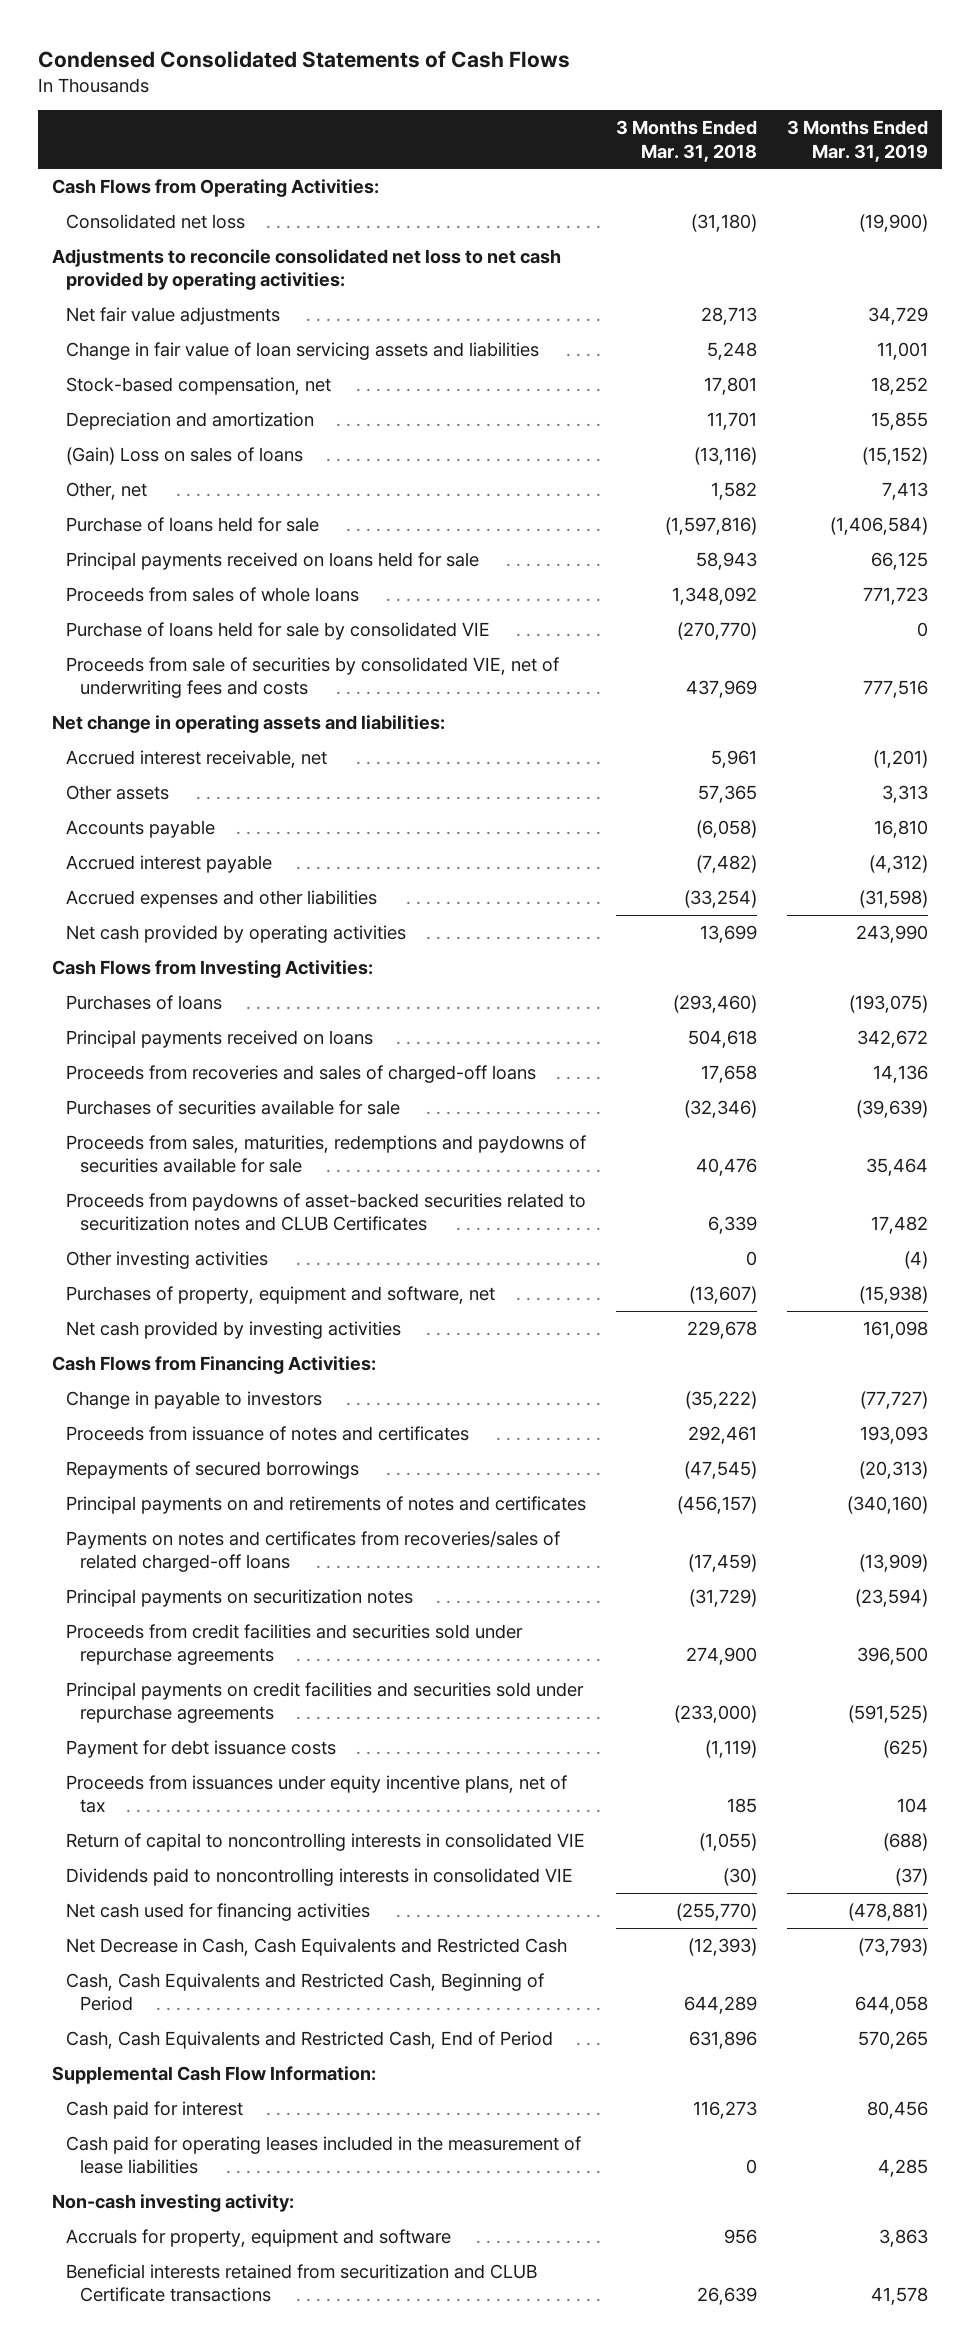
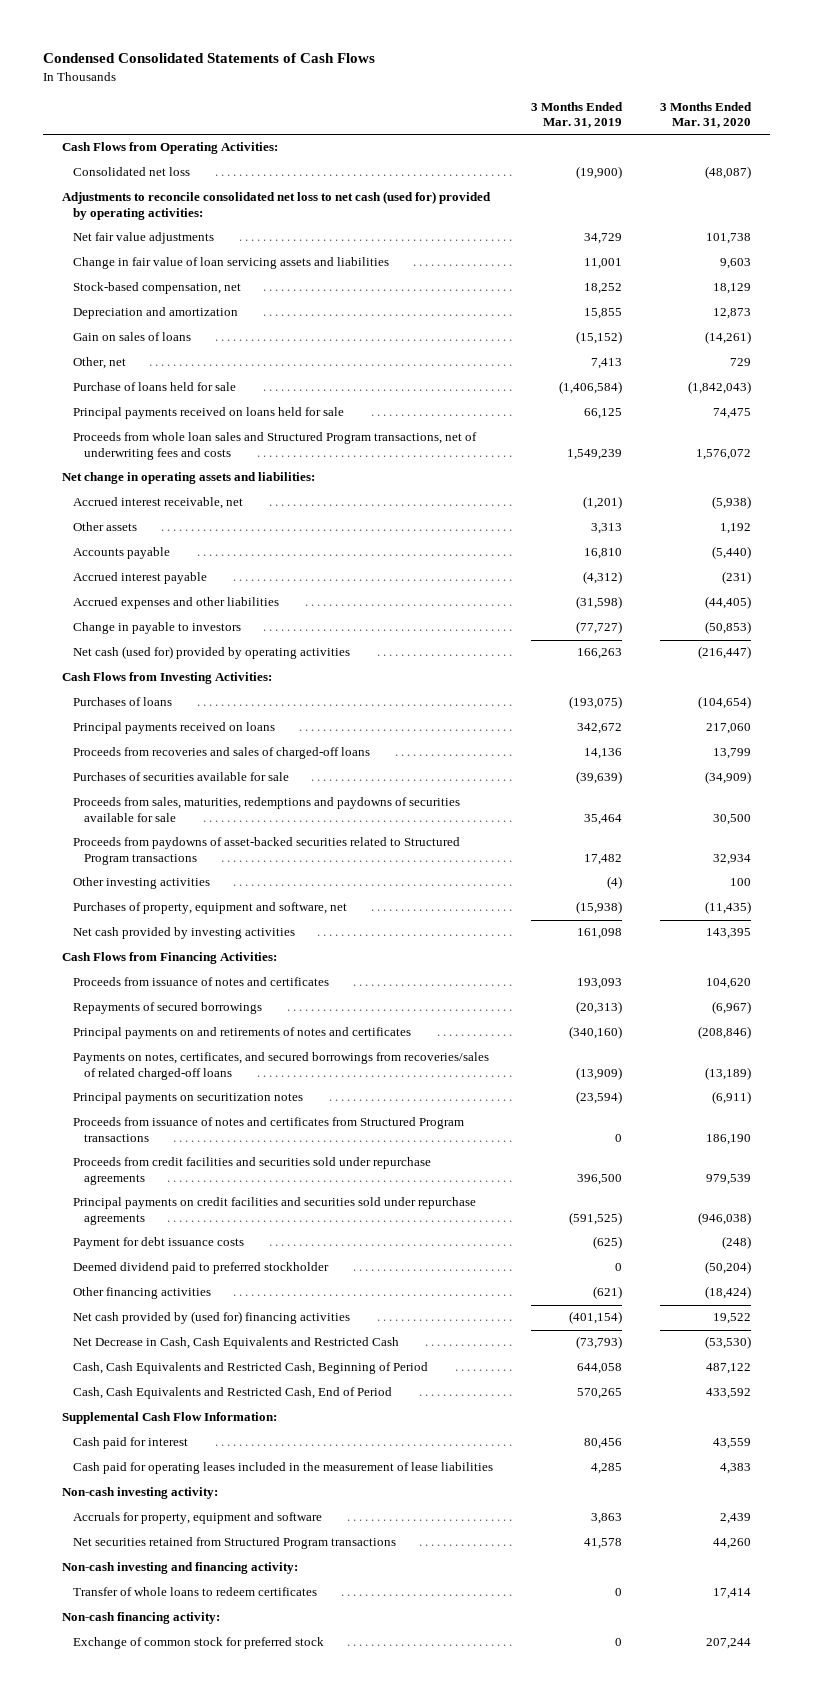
- | 3 Months Ended Mar. 31, 2018 | 3 Months Ended Mar. 31, 2019
+ | 3 Months Ended Mar. 31, 2019 | 3 Months Ended Mar. 31, 2020
- Adjustments to reconcile consolidated net loss to net cash provided by operating activities:
+ Adjustments to reconcile consolidated net loss to net cash (used for) provided by operating activities:
- (Gain) Loss on sales of loans | (13,116) | (15,152)
+ Gain on sales of loans | (15,152) | (14,261)
- Proceeds from sales of whole loans | 1,348,092 | 771,723
- Purchase of loans held for sale by consolidated VIE | (270,770) | 0
- Proceeds from sale of securities by consolidated VIE, net of underwriting fees and costs | 437,969 | 777,516
+ Proceeds from whole loan sales and Structured Program transactions, net of underwriting fees and costs | 1,549,239 | 1,576,072
- Net cash provided by operating activities | 13,699 | 243,990
moved up: Change in payable to investors | (77,727) | (50,853)
+ Net cash (used for) provided by operating activities | 166,263 | (216,447)
- Proceeds from paydowns of asset-backed securities related to securitization notes and CLUB Certificates | 6,339 | 17,482
+ Proceeds from paydowns of asset-backed securities related to Structured Program transactions | 17,482 | 32,934
- Payments on notes and certificates from recoveries/sales of related charged-off loans | (17,459) | (13,909)
+ Payments on notes, certificates, and secured borrowings from recoveries/sales of related charged-off loans | (13,909) | (13,189)
+ Proceeds from issuance of notes and certificates from Structured Program transactions | 0 | 186,190
- Proceeds from issuances under equity incentive plans, net of tax | 185 | 104
- Return of capital to noncontrolling interests in consolidated VIE | (1,055) | (688)
- Dividends paid to noncontrolling interests in consolidated VIE | (30) | (37)
- Net cash used for financing activities | (255,770) | (478,881)
+ Deemed dividend paid to preferred stockholder | 0 | (50,204)
+ Other financing activities | (621) | (18,424)
+ Net cash provided by (used for) financing activities | (401,154) | 19,522
- Beneficial interests retained from securitization and CLUB Certificate transactions | 26,639 | 41,578
+ Net securities retained from Structured Program transactions | 41,578 | 44,260
+ Non-cash investing and financing activity:
+ Transfer of whole loans to redeem certificates | 0 | 17,414
+ Non-cash financing activity:
+ Exchange of common stock for preferred stock | 0 | 207,244

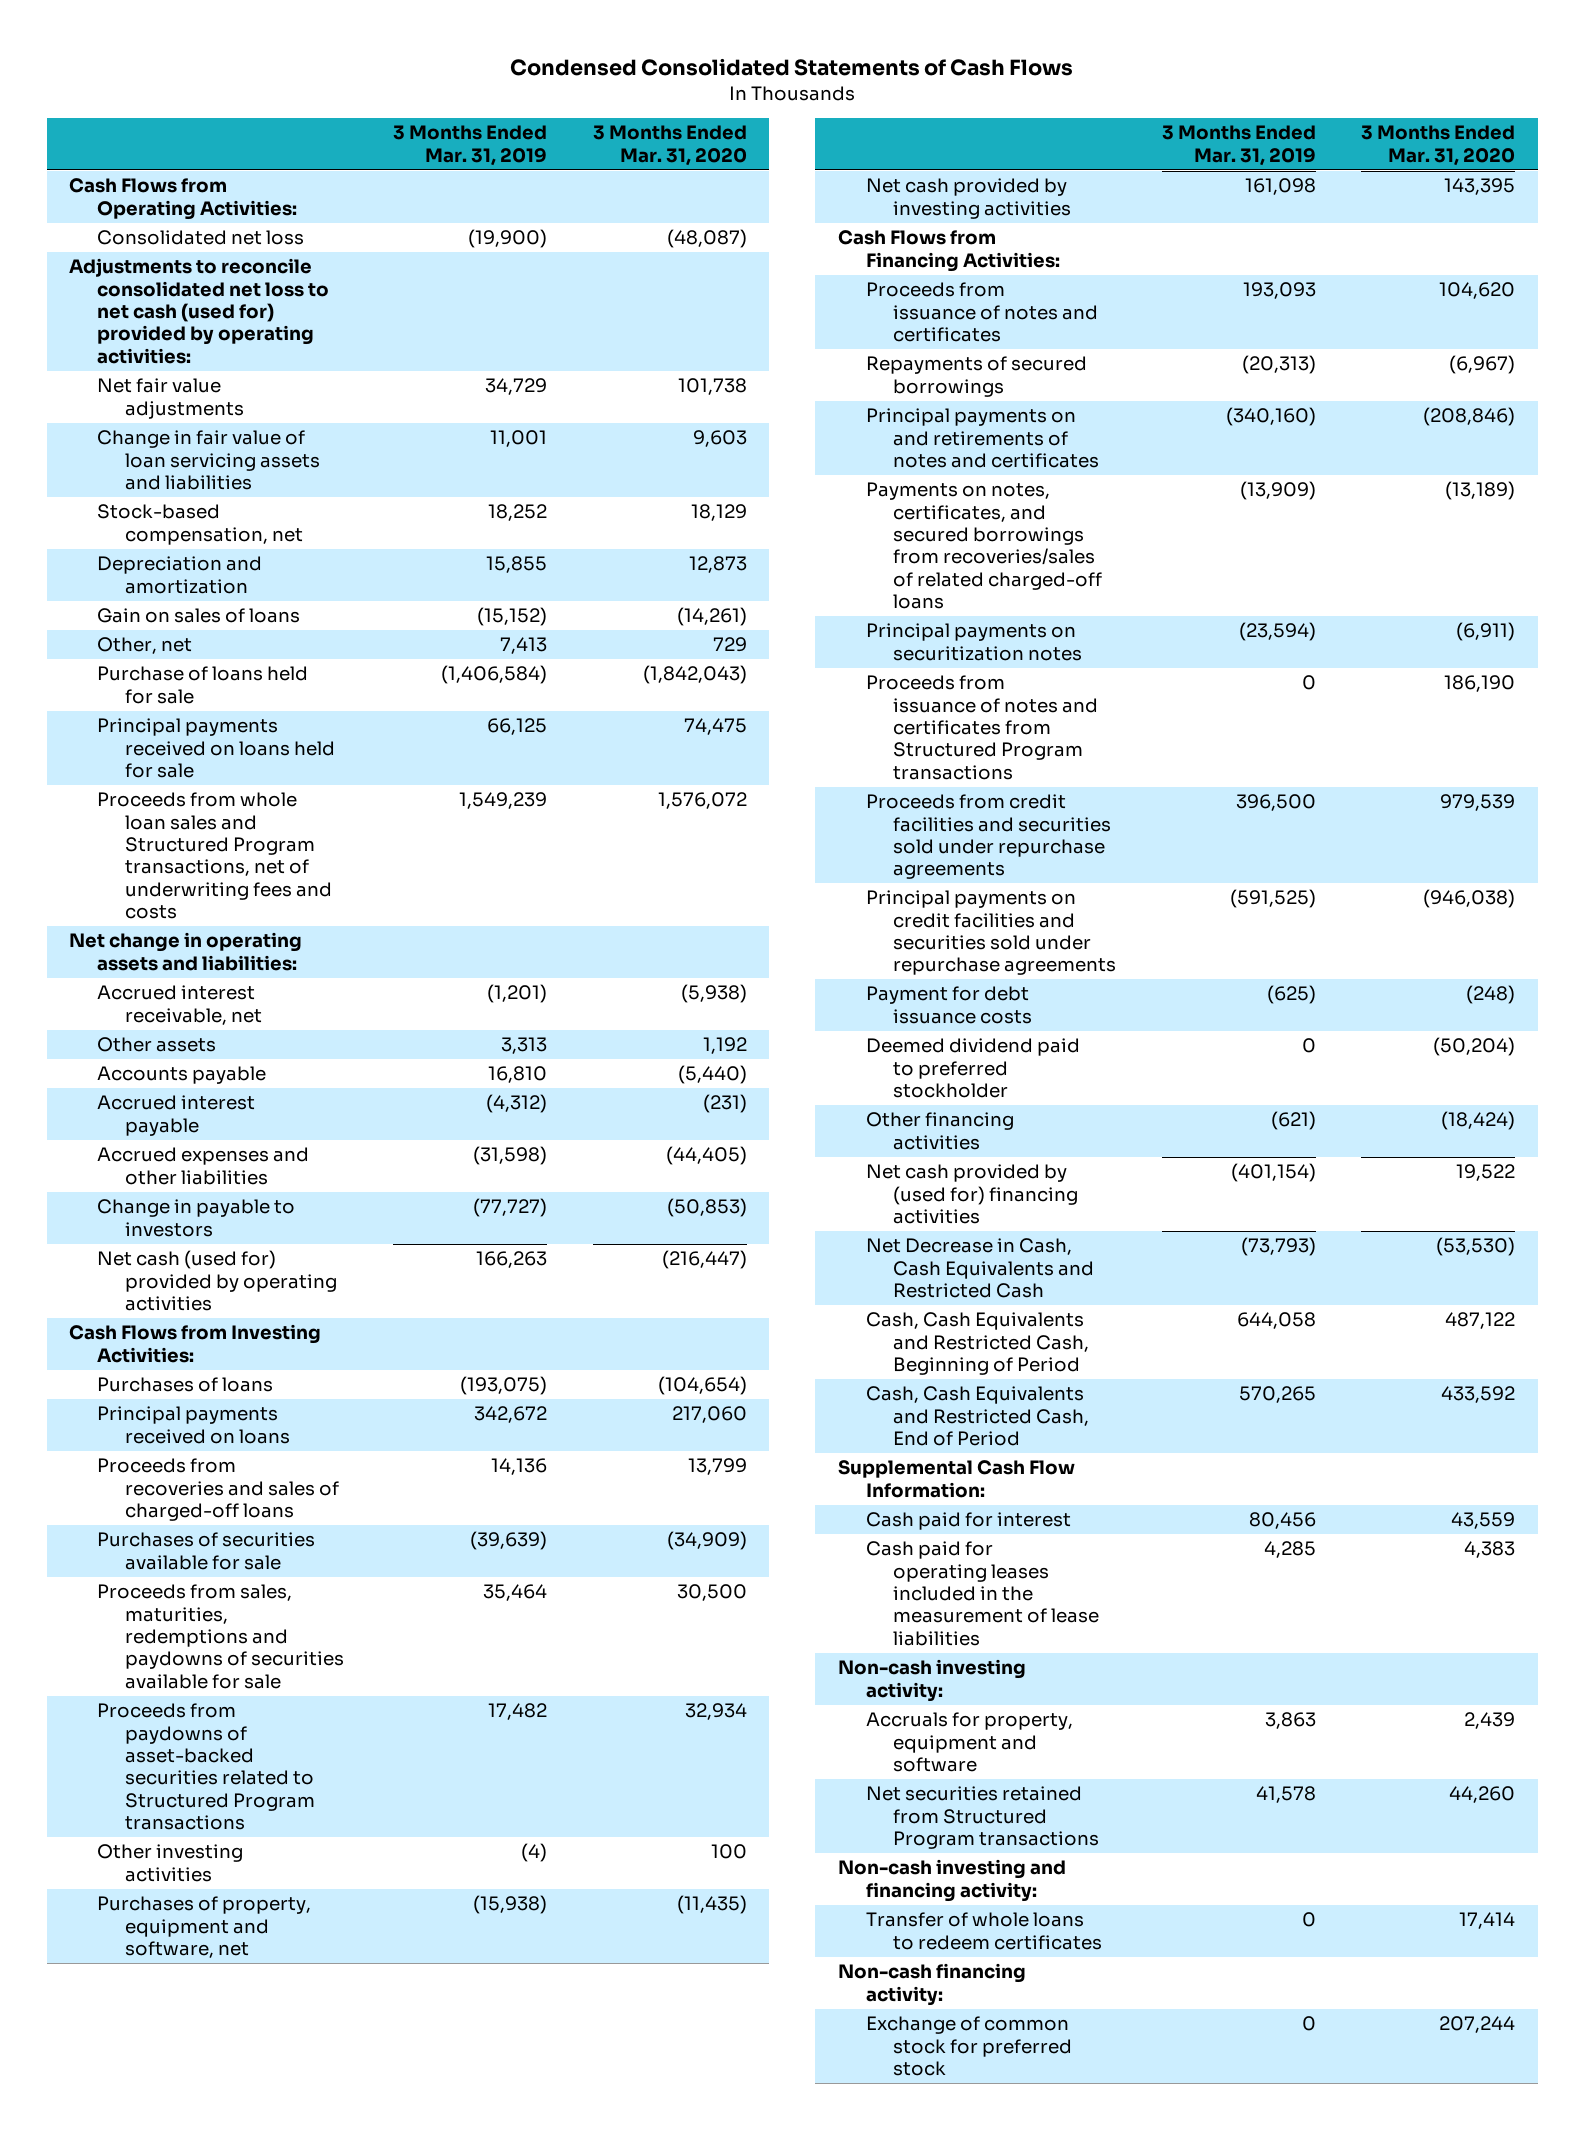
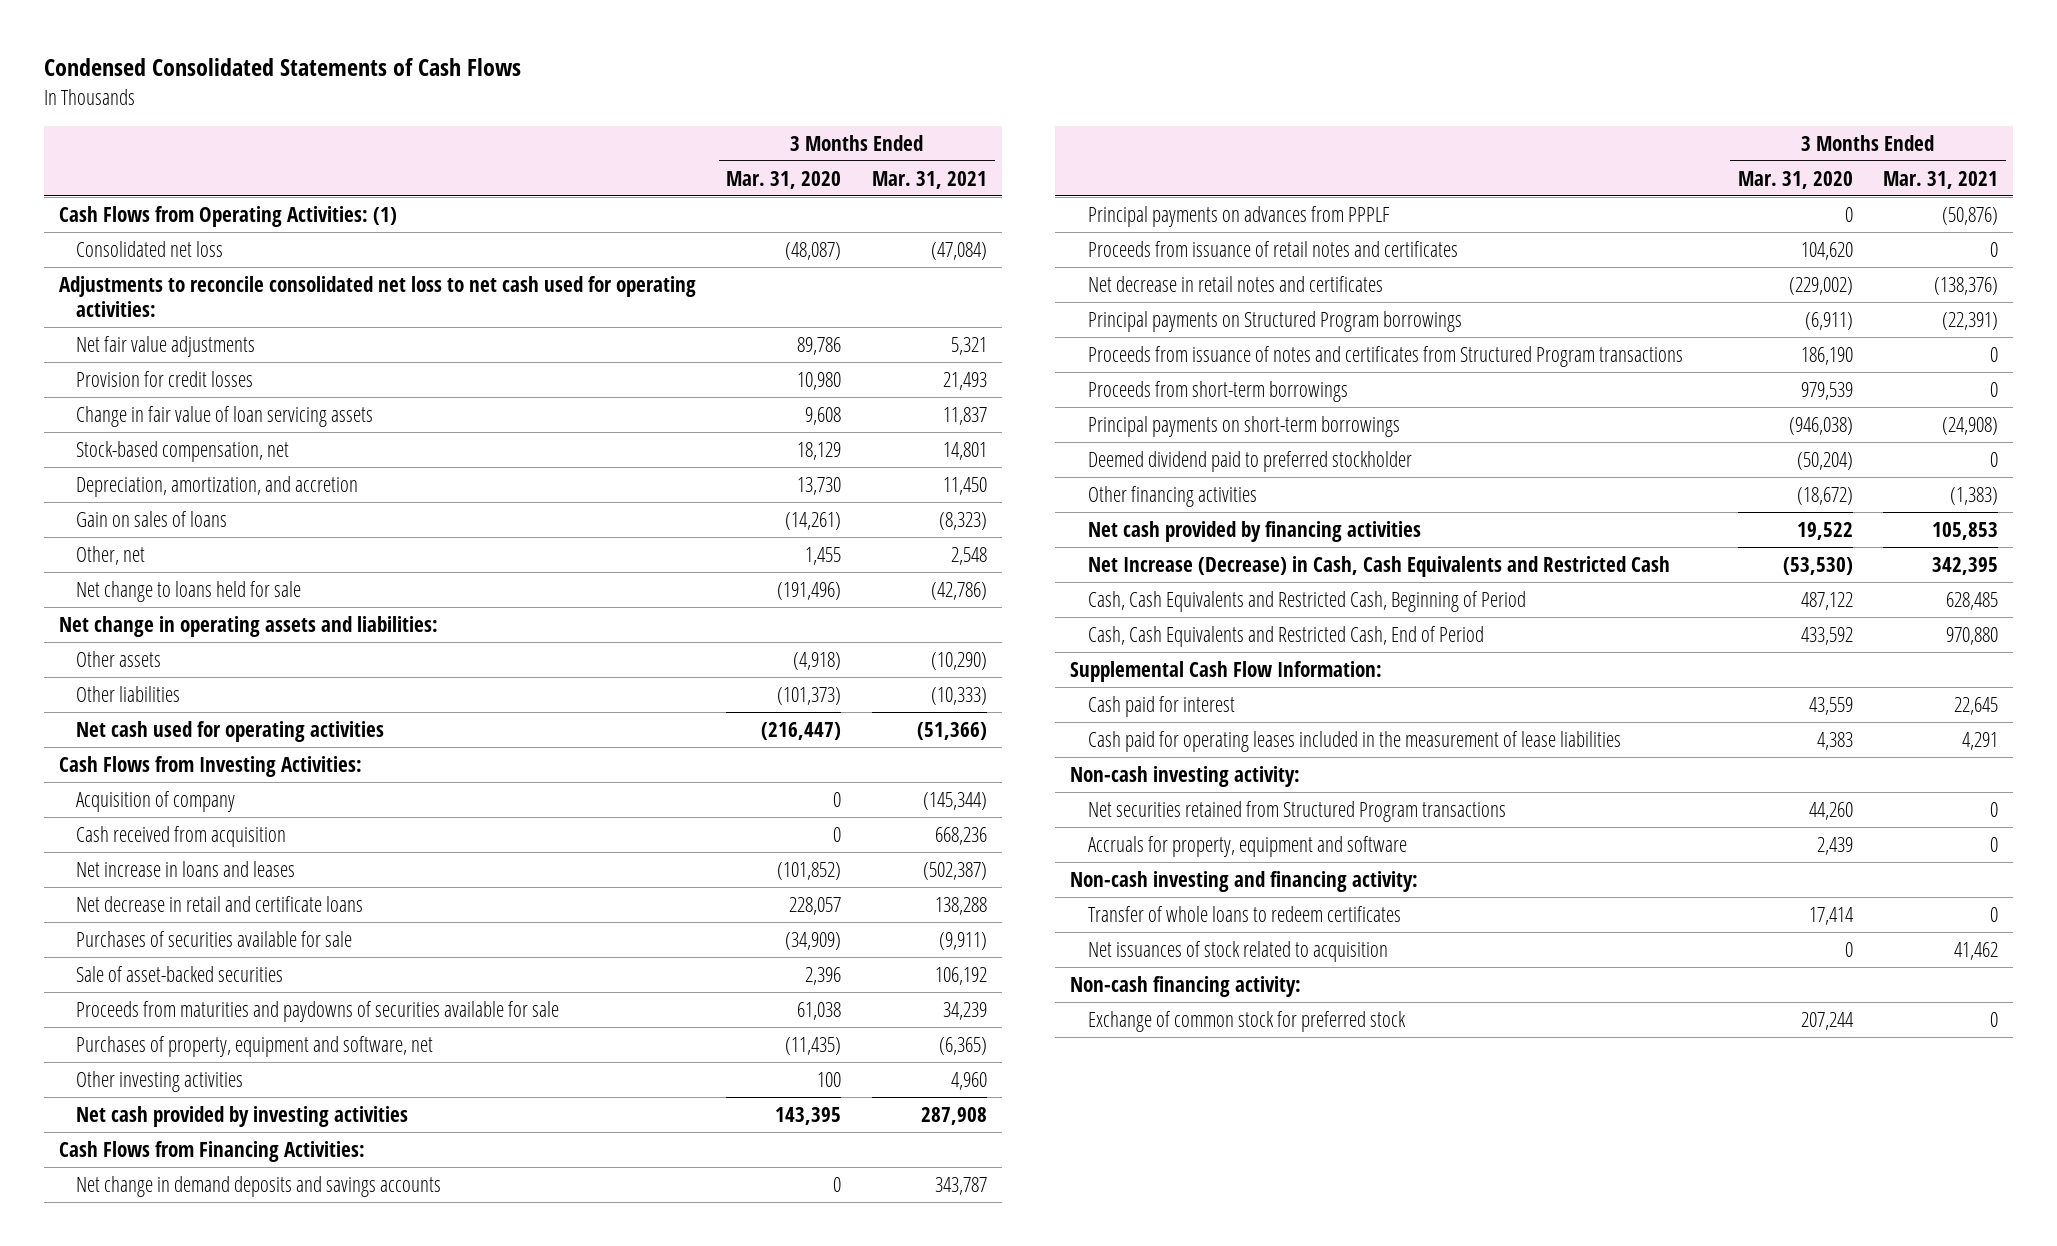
- | 3 Months Ended Mar. 31, 2019 | 3 Months Ended Mar. 31, 2020
+ | 3 Months Ended Mar. 31, 2020 | 3 Months Ended Mar. 31, 2021
- Cash Flows from Operating Activities:
+ Cash Flows from Operating Activities: (1)
- Adjustments to reconcile consolidated net loss to net cash (used for) provided by operating activities:
- Net fair value adjustments | 34,729 | 101,738
- Change in fair value of loan servicing assets and liabilities | 11,001 | 9,603
+ Adjustments to reconcile consolidated net loss to net cash used for operating activities:
+ Net fair value adjustments | 89,786 | 5,321
+ Provision for credit losses | 10,980 | 21,493
+ Change in fair value of loan servicing assets | 9,608 | 11,837
- Depreciation and amortization | 15,855 | 12,873
+ Depreciation, amortization, and accretion | 13,730 | 11,450
- Other, net | 7,413 | 729
- Purchase of loans held for sale | (1,406,584) | (1,842,043)
- Principal payments received on loans held for sale | 66,125 | 74,475
- Proceeds from whole loan sales and Structured Program transactions, net of underwriting fees and costs | 1,549,239 | 1,576,072
+ Other, net | 1,455 | 2,548
+ Net change to loans held for sale | (191,496) | (42,786)
- Accrued interest receivable, net | (1,201) | (5,938)
- Other assets | 3,313 | 1,192
- Accounts payable | 16,810 | (5,440)
- Accrued interest payable | (4,312) | (231)
- Accrued expenses and other liabilities | (31,598) | (44,405)
- Change in payable to investors | (77,727) | (50,853)
- Net cash (used for) provided by operating activities | 166,263 | (216,447)
+ Other assets | (4,918) | (10,290)
+ Other liabilities | (101,373) | (10,333)
+ Net cash used for operating activities | (216,447) | (51,366)
- Purchases of loans | (193,075) | (104,654)
- Principal payments received on loans | 342,672 | 217,060
- Proceeds from recoveries and sales of charged-off loans | 14,136 | 13,799
+ Acquisition of company | 0 | (145,344)
+ Cash received from acquisition | 0 | 668,236
+ Net increase in loans and leases | (101,852) | (502,387)
+ Net decrease in retail and certificate loans | 228,057 | 138,288
- Proceeds from sales, maturities, redemptions and paydowns of securities available for sale | 35,464 | 30,500
- Proceeds from paydowns of asset-backed securities related to Structured Program transactions | 17,482 | 32,934
+ Sale of asset-backed securities | 2,396 | 106,192
+ Proceeds from maturities and paydowns of securities available for sale | 61,038 | 34,239
moved down: Other investing activities | 100 | 4,960
- Proceeds from issuance of notes and certificates | 193,093 | 104,620
- Repayments of secured borrowings | (20,313) | (6,967)
- Principal payments on and retirements of notes and certificates | (340,160) | (208,846)
- Payments on notes, certificates, and secured borrowings from recoveries/sales of related charged-off loans | (13,909) | (13,189)
- Principal payments on securitization notes | (23,594) | (6,911)
+ Net change in demand deposits and savings accounts | 0 | 343,787
+ Principal payments on advances from PPPLF | 0 | (50,876)
+ Proceeds from issuance of retail notes and certificates | 104,620 | 0
+ Net decrease in retail notes and certificates | (229,002) | (138,376)
+ Principal payments on Structured Program borrowings | (6,911) | (22,391)
- Proceeds from credit facilities and securities sold under repurchase agreements | 396,500 | 979,539
- Principal payments on credit facilities and securities sold under repurchase agreements | (591,525) | (946,038)
- Payment for debt issuance costs | (625) | (248)
+ Proceeds from short-term borrowings | 979,539 | 0
+ Principal payments on short-term borrowings | (946,038) | (24,908)
- Other financing activities | (621) | (18,424)
- Net cash provided by (used for) financing activities | (401,154) | 19,522
- Net Decrease in Cash, Cash Equivalents and Restricted Cash | (73,793) | (53,530)
+ Other financing activities | (18,672) | (1,383)
+ Net cash provided by financing activities | 19,522 | 105,853
+ Net Increase (Decrease) in Cash, Cash Equivalents and Restricted Cash | (53,530) | 342,395
moved down: Accruals for property, equipment and software | 2,439 | 0
+ Net issuances of stock related to acquisition | 0 | 41,462

